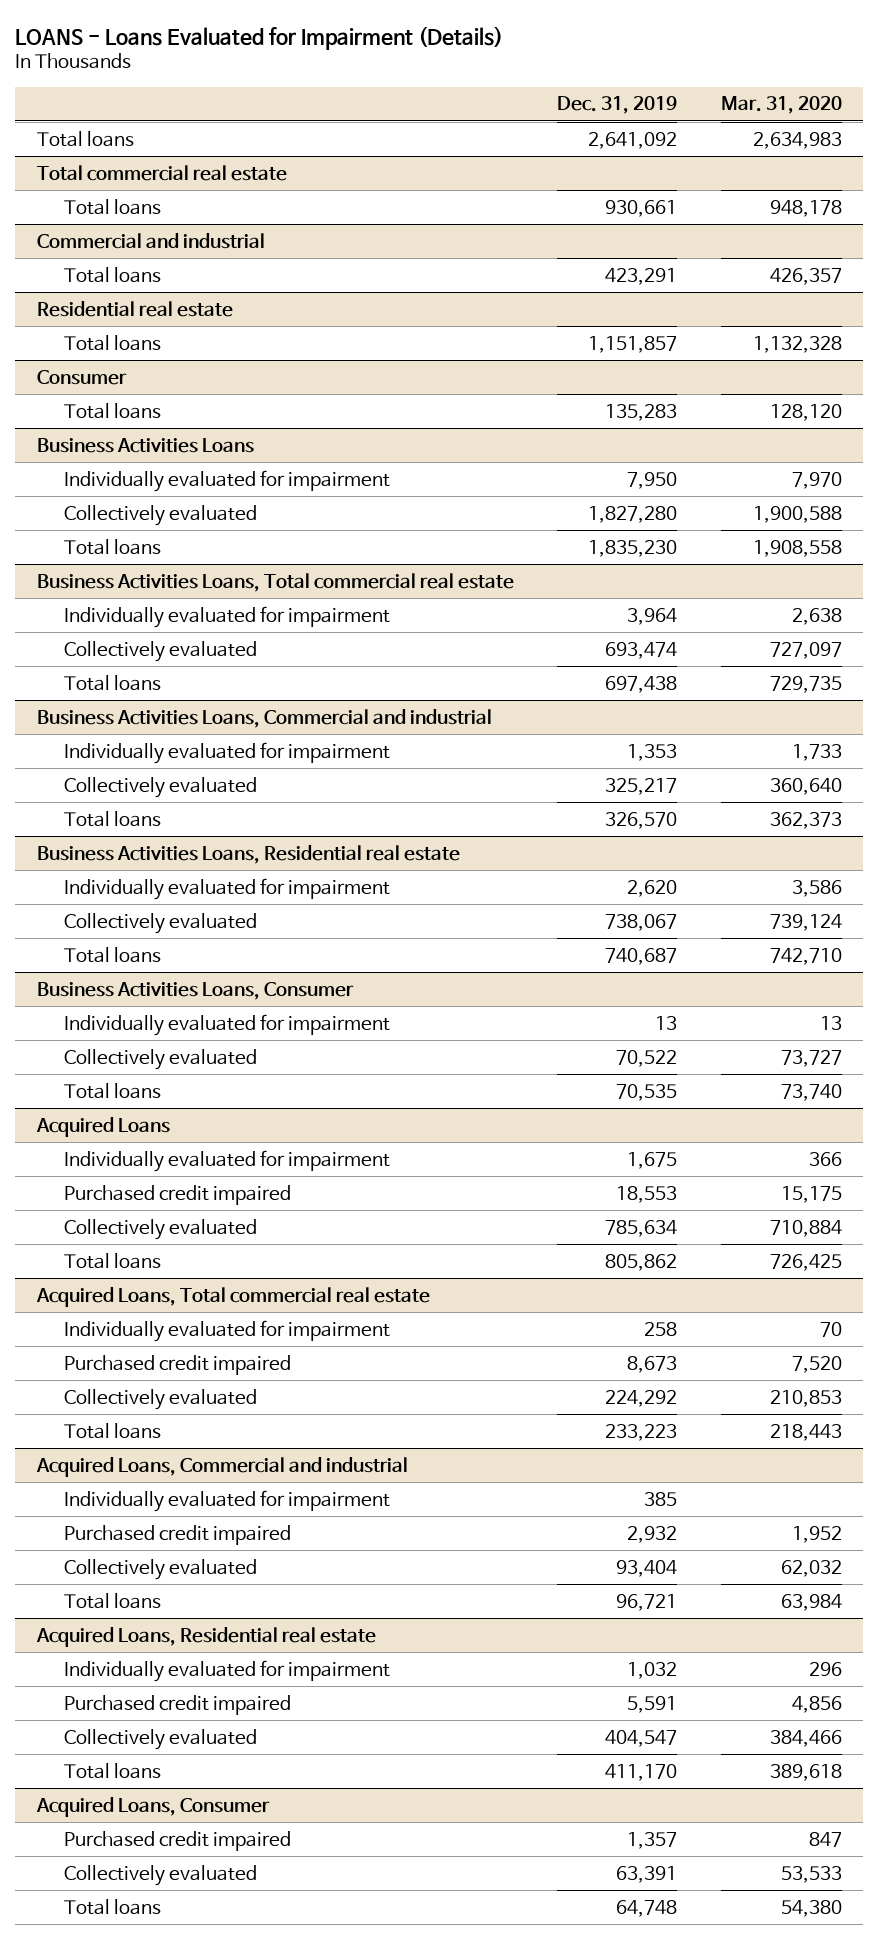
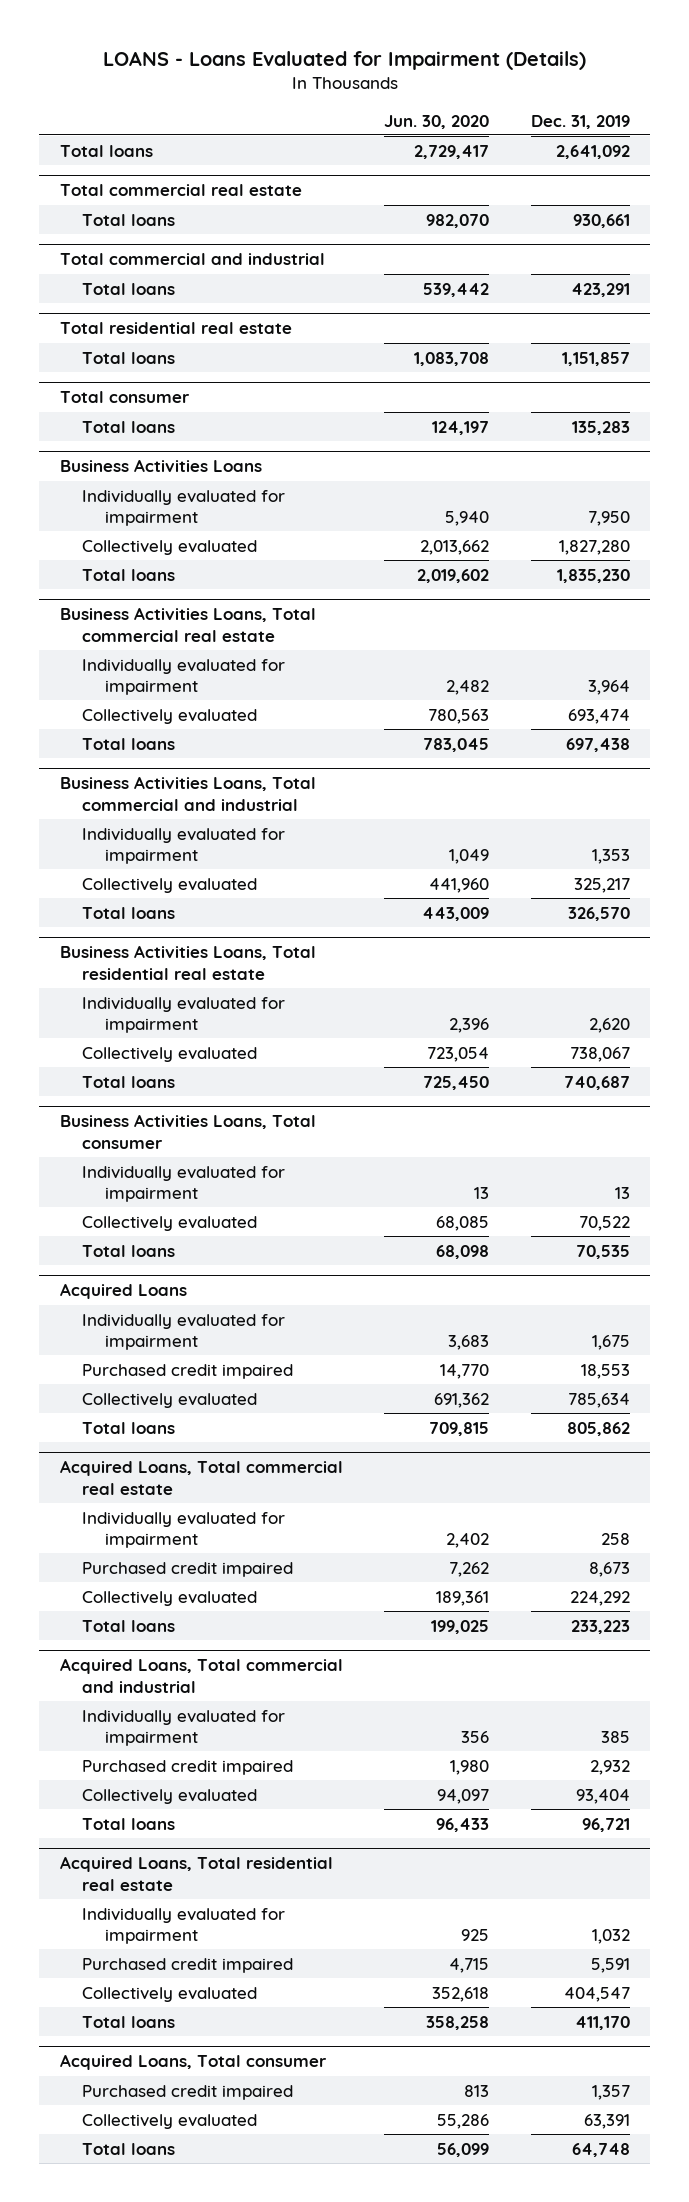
- | Dec. 31, 2019 | Mar. 31, 2020
+ | Jun. 30, 2020 | Dec. 31, 2019
- Commercial and industrial
+ Total commercial and industrial
- Residential real estate
+ Total residential real estate
- Consumer
+ Total consumer
- Business Activities Loans, Commercial and industrial
+ Business Activities Loans, Total commercial and industrial
- Business Activities Loans, Residential real estate
+ Business Activities Loans, Total residential real estate
- Business Activities Loans, Consumer
+ Business Activities Loans, Total consumer
- Acquired Loans, Commercial and industrial
+ Acquired Loans, Total commercial and industrial
- Acquired Loans, Residential real estate
+ Acquired Loans, Total residential real estate
- Acquired Loans, Consumer
+ Acquired Loans, Total consumer

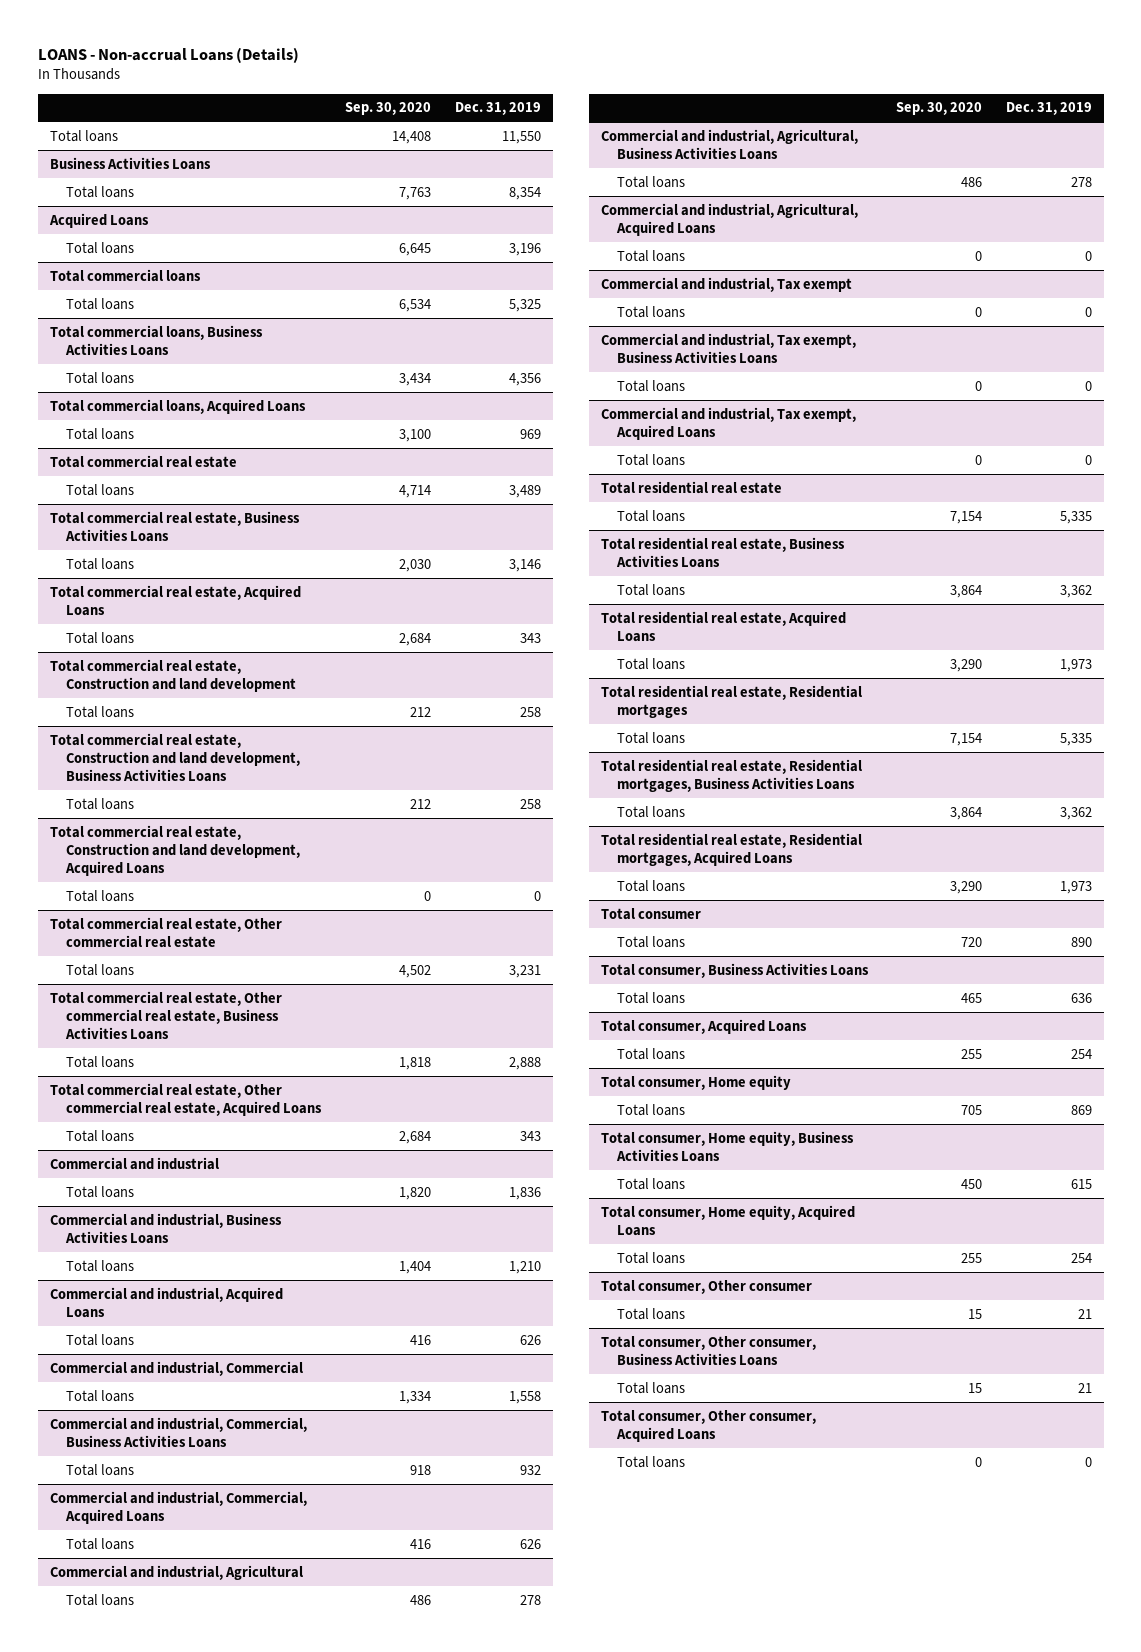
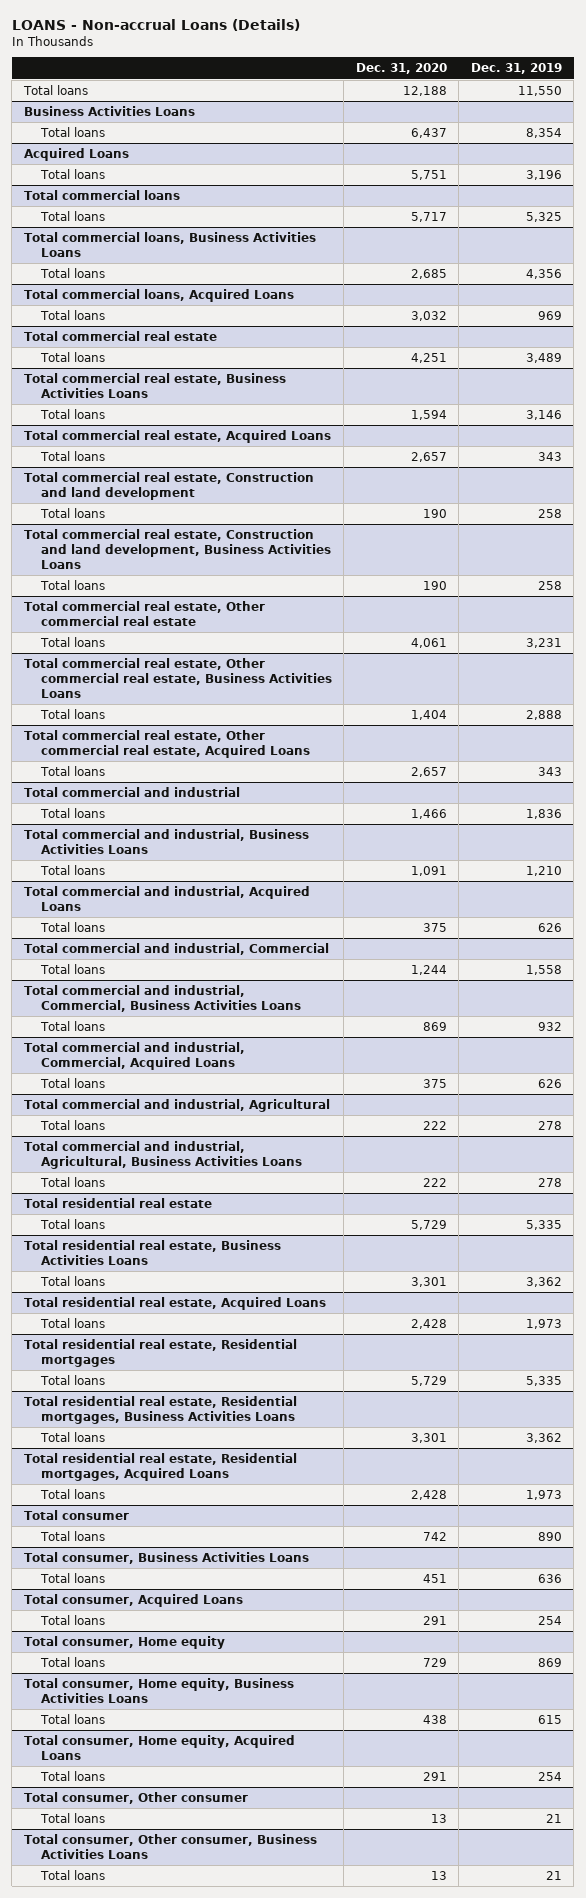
- | Sep. 30, 2020 | Dec. 31, 2019
+ | Dec. 31, 2020 | Dec. 31, 2019
- Total commercial real estate, Construction and land development, Acquired Loans
- Total loans | 0 | 0
- Commercial and industrial
+ Total commercial and industrial
- Commercial and industrial, Business Activities Loans
+ Total commercial and industrial, Business Activities Loans
- Commercial and industrial, Acquired Loans
+ Total commercial and industrial, Acquired Loans
- Commercial and industrial, Commercial
+ Total commercial and industrial, Commercial
- Commercial and industrial, Commercial, Business Activities Loans
+ Total commercial and industrial, Commercial, Business Activities Loans
- Commercial and industrial, Commercial, Acquired Loans
+ Total commercial and industrial, Commercial, Acquired Loans
- Commercial and industrial, Agricultural
+ Total commercial and industrial, Agricultural
- Commercial and industrial, Agricultural, Business Activities Loans
+ Total commercial and industrial, Agricultural, Business Activities Loans
- Commercial and industrial, Agricultural, Acquired Loans
- Total loans | 0 | 0
- Commercial and industrial, Tax exempt
- Total loans | 0 | 0
- Commercial and industrial, Tax exempt, Business Activities Loans
- Total loans | 0 | 0
- Commercial and industrial, Tax exempt, Acquired Loans
- Total loans | 0 | 0
- Total consumer, Other consumer, Acquired Loans
- Total loans | 0 | 0

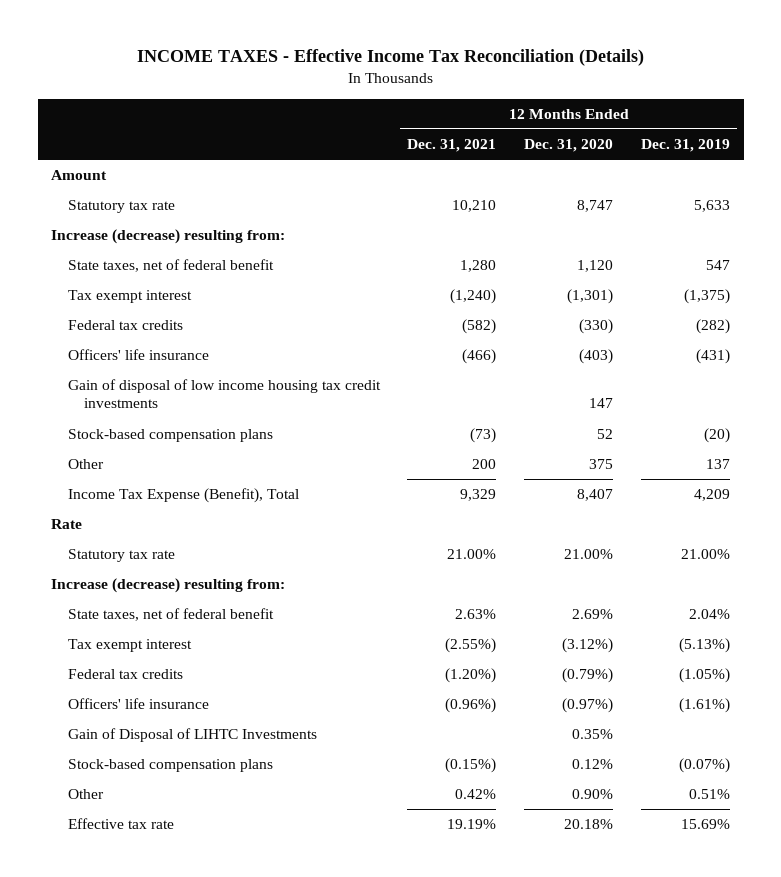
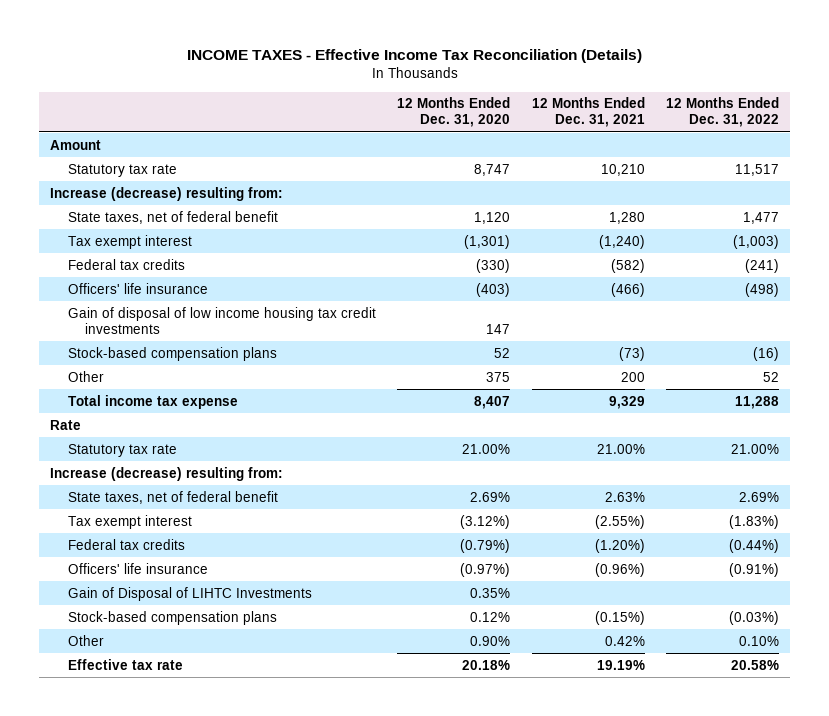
- | 12 Months Ended Dec. 31, 2021 | 12 Months Ended Dec. 31, 2020 | 12 Months Ended Dec. 31, 2019
+ | 12 Months Ended Dec. 31, 2020 | 12 Months Ended Dec. 31, 2021 | 12 Months Ended Dec. 31, 2022
- Income Tax Expense (Benefit), Total | 9,329 | 8,407 | 4,209
+ Total income tax expense | 8,407 | 9,329 | 11,288

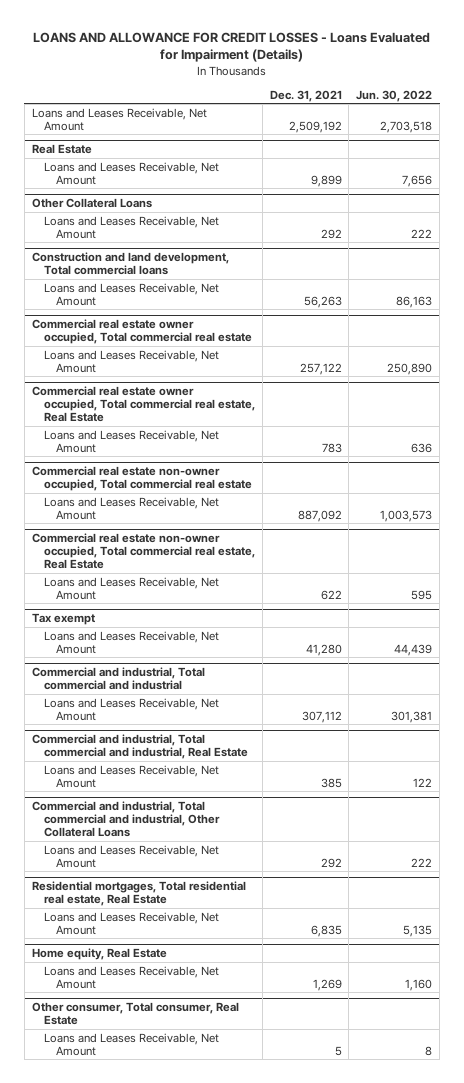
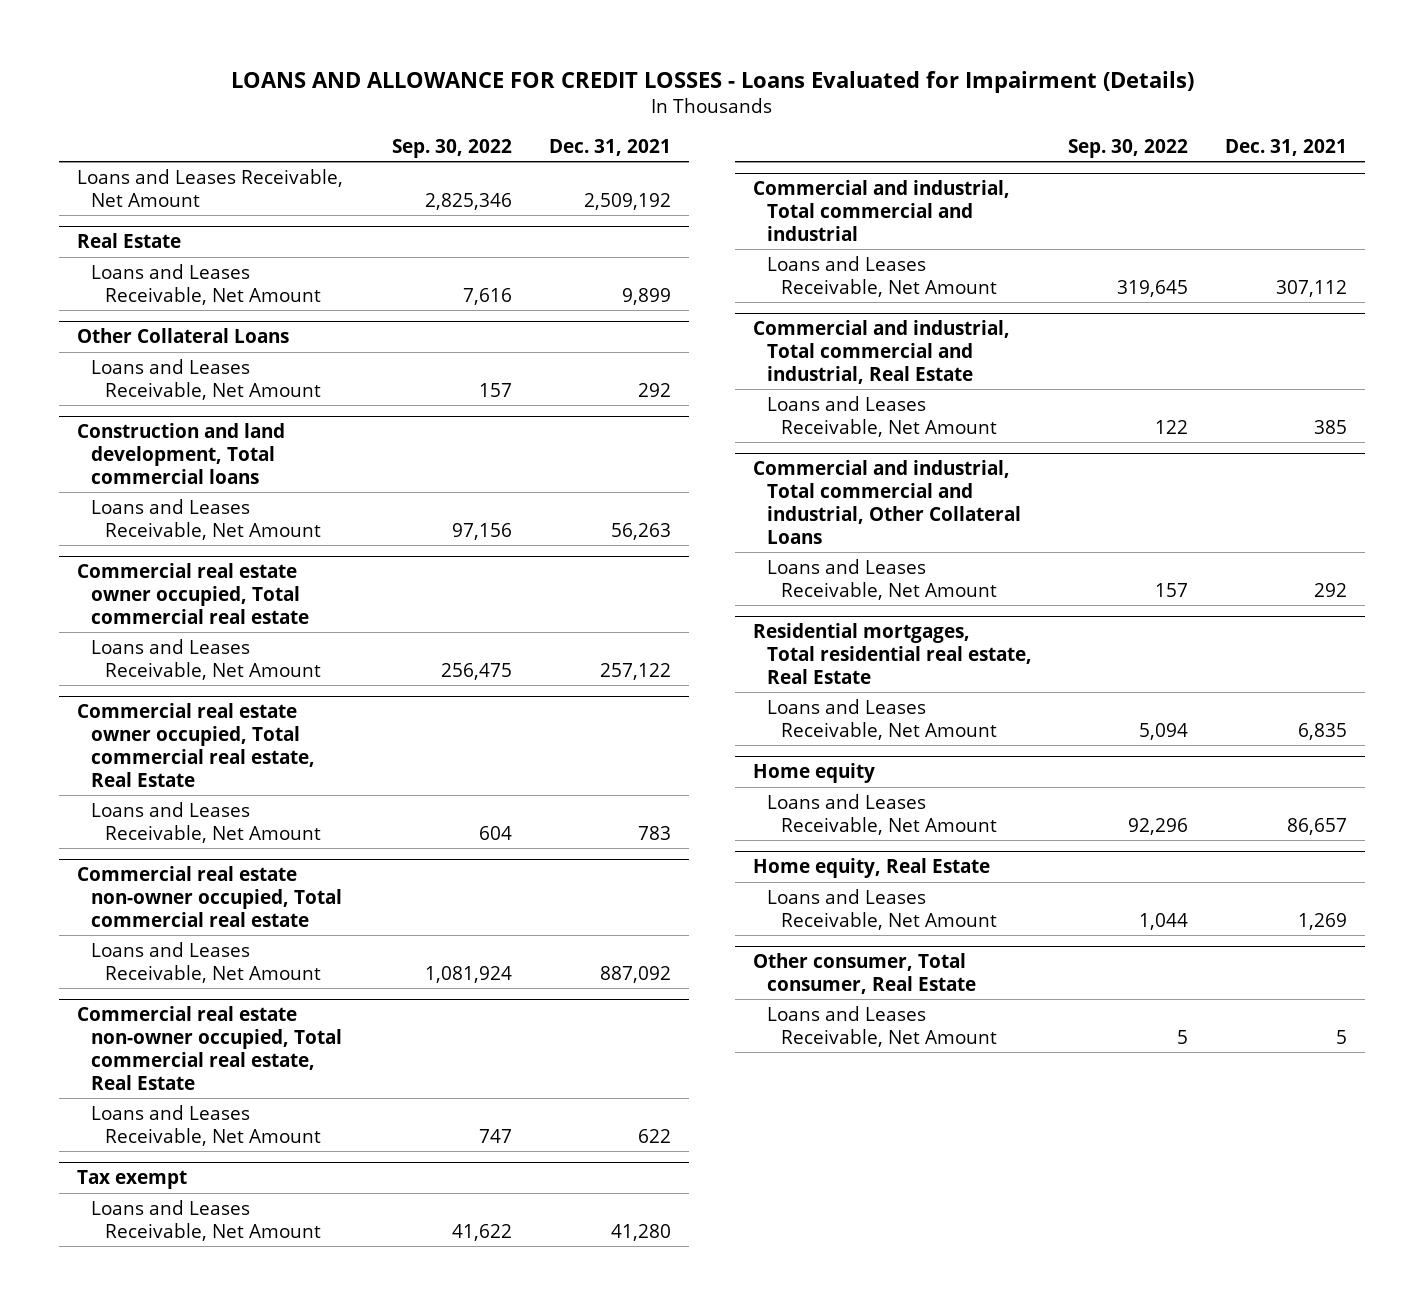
- | Dec. 31, 2021 | Jun. 30, 2022
+ | Sep. 30, 2022 | Dec. 31, 2021
+ Home equity
+ Loans and Leases Receivable, Net Amount | 92,296 | 86,657

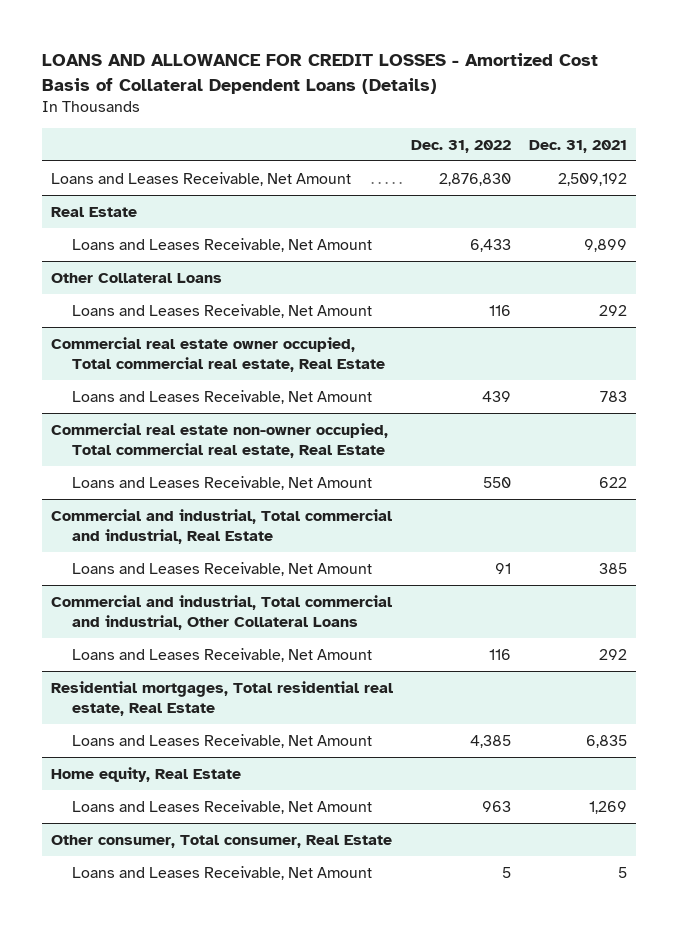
- LOANS AND ALLOWANCE FOR CREDIT LOSSES - Loans Evaluated for Impairment (Details)
+ LOANS AND ALLOWANCE FOR CREDIT LOSSES - Amortized Cost Basis of Collateral Dependent Loans (Details)
- | Sep. 30, 2022 | Dec. 31, 2021
+ | Dec. 31, 2022 | Dec. 31, 2021
- Construction and land development, Total commercial loans
- Loans and Leases Receivable, Net Amount | 97,156 | 56,263
- Commercial real estate owner occupied, Total commercial real estate
- Loans and Leases Receivable, Net Amount | 256,475 | 257,122
- Commercial real estate non-owner occupied, Total commercial real estate
- Loans and Leases Receivable, Net Amount | 1,081,924 | 887,092
- Tax exempt
- Loans and Leases Receivable, Net Amount | 41,622 | 41,280
- Commercial and industrial, Total commercial and industrial
- Loans and Leases Receivable, Net Amount | 319,645 | 307,112
- Home equity
- Loans and Leases Receivable, Net Amount | 92,296 | 86,657

